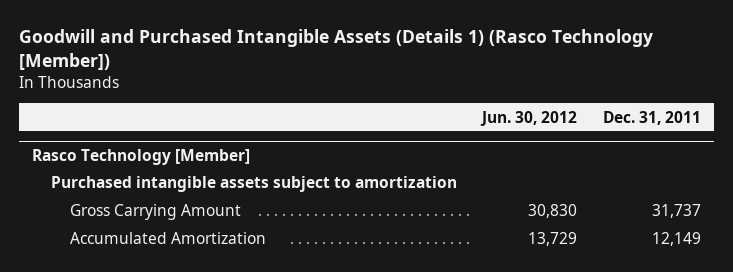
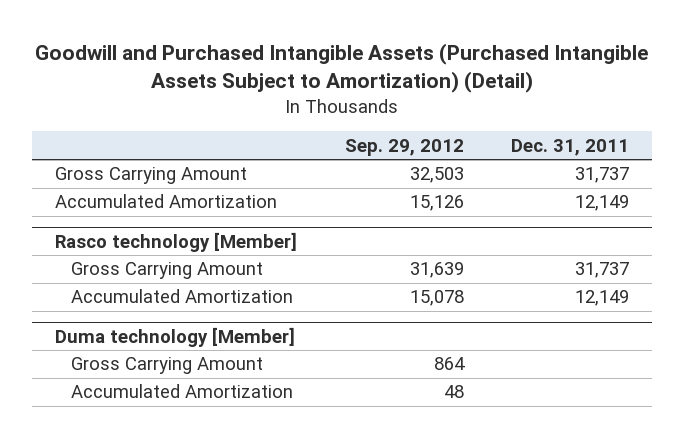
- Goodwill and Purchased Intangible Assets (Details 1) (Rasco Technology [Member])
+ Goodwill and Purchased Intangible Assets (Purchased Intangible Assets Subject to Amortization) (Detail)
- | Jun. 30, 2012 | Dec. 31, 2011
+ | Sep. 29, 2012 | Dec. 31, 2011
- Rasco Technology [Member]
- Purchased intangible assets subject to amortization
+ Rasco technology [Member]
+ Gross Carrying Amount | 31,639 | 31,737
+ Accumulated Amortization | 15,078 | 12,149
+ Duma technology [Member]
+ Gross Carrying Amount | 864 |
+ Accumulated Amortization | 48 |

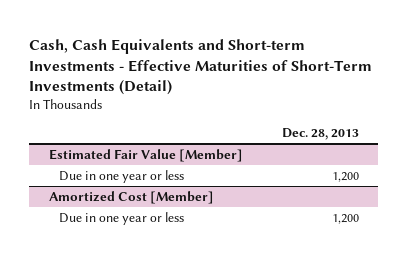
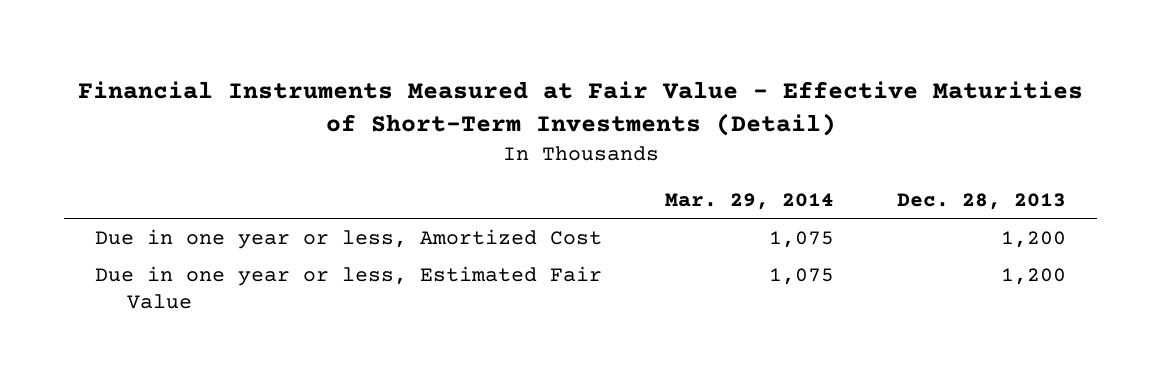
- Cash, Cash Equivalents and Short-term Investments - Effective Maturities of Short-Term Investments (Detail)
+ Financial Instruments Measured at Fair Value - Effective Maturities of Short-Term Investments (Detail)
- | Dec. 28, 2013
+ | Mar. 29, 2014 | Dec. 28, 2013
- Estimated Fair Value [Member]
- Due in one year or less | 1,200
- Amortized Cost [Member]
- Due in one year or less | 1,200
+ Due in one year or less, Amortized Cost | 1,075 | 1,200
+ Due in one year or less, Estimated Fair Value | 1,075 | 1,200

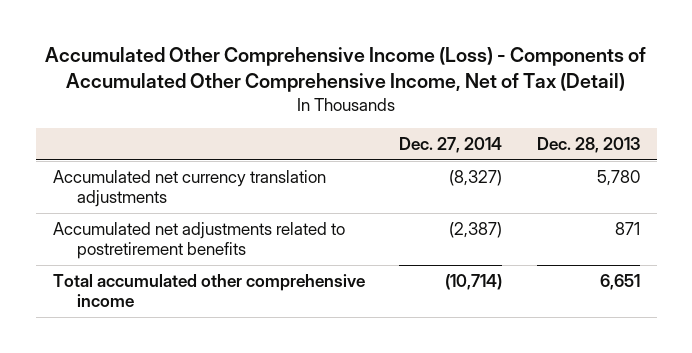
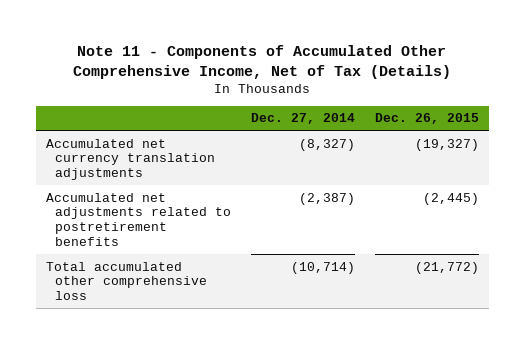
- Accumulated Other Comprehensive Income (Loss) - Components of Accumulated Other Comprehensive Income, Net of Tax (Detail)
+ Note 11 - Components of Accumulated Other Comprehensive Income, Net of Tax (Details)
- | Dec. 27, 2014 | Dec. 28, 2013
+ | Dec. 27, 2014 | Dec. 26, 2015
- Total accumulated other comprehensive income | (10,714) | 6,651
+ Total accumulated other comprehensive loss | (10,714) | (21,772)

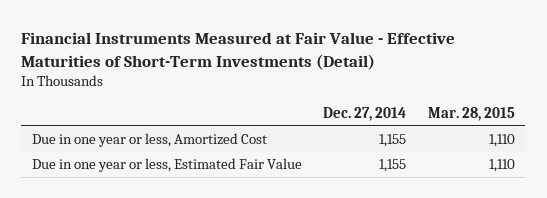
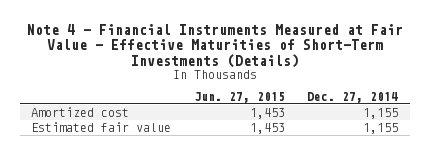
- Financial Instruments Measured at Fair Value - Effective Maturities of Short-Term Investments (Detail)
+ Note 4 - Financial Instruments Measured at Fair Value - Effective Maturities of Short-Term Investments (Details)
- | Dec. 27, 2014 | Mar. 28, 2015
+ | Jun. 27, 2015 | Dec. 27, 2014
- Due in one year or less, Amortized Cost | 1,155 | 1,110
- Due in one year or less, Estimated Fair Value | 1,155 | 1,110
+ Amortized cost | 1,453 | 1,155
+ Estimated fair value | 1,453 | 1,155

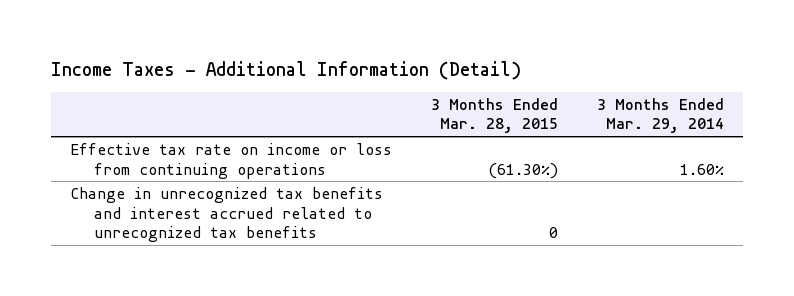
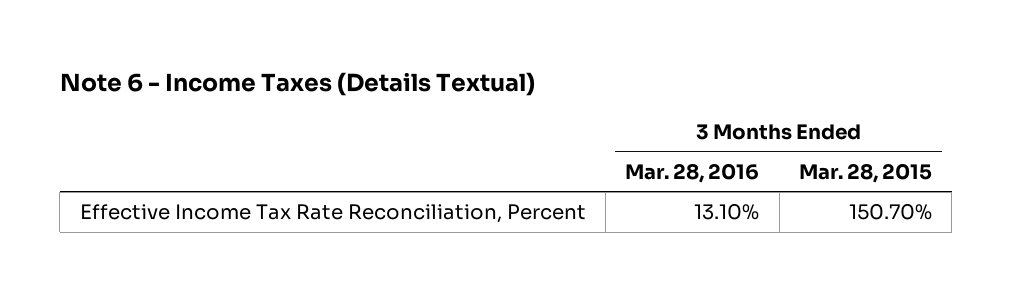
- Income Taxes - Additional Information (Detail)
+ Note 6 - Income Taxes (Details Textual)
- | 3 Months Ended Mar. 28, 2015 | 3 Months Ended Mar. 29, 2014
+ | 3 Months Ended Mar. 28, 2016 | 3 Months Ended Mar. 28, 2015
- Effective tax rate on income or loss from continuing operations | (61.30%) | 1.60%
- Change in unrecognized tax benefits and interest accrued related to unrecognized tax benefits | 0 |
+ Effective Income Tax Rate Reconciliation, Percent | 13.10% | 150.70%

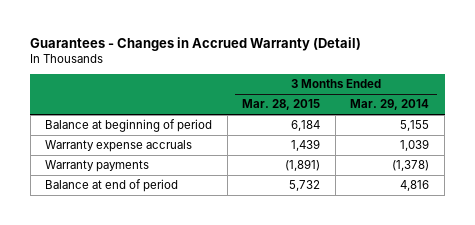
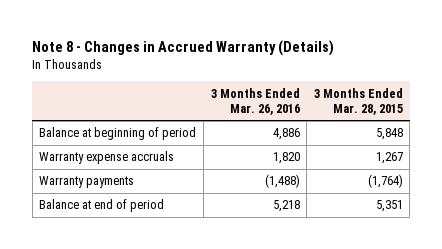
- Guarantees - Changes in Accrued Warranty (Detail)
+ Note 8 - Changes in Accrued Warranty (Details)
- | 3 Months Ended Mar. 28, 2015 | 3 Months Ended Mar. 29, 2014
+ | 3 Months Ended Mar. 26, 2016 | 3 Months Ended Mar. 28, 2015
- Balance at beginning of period | 6,184 | 5,155
- Warranty expense accruals | 1,439 | 1,039
- Warranty payments | (1,891) | (1,378)
- Balance at end of period | 5,732 | 4,816
+ Balance at beginning of period | 4,886 | 5,848
+ Warranty expense accruals | 1,820 | 1,267
+ Warranty payments | (1,488) | (1,764)
+ Balance at end of period | 5,218 | 5,351

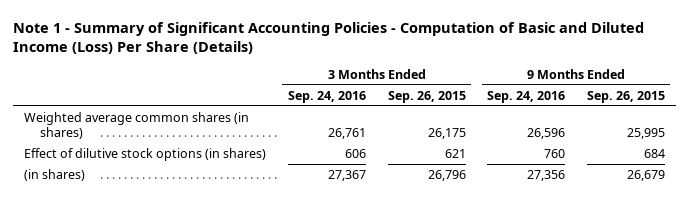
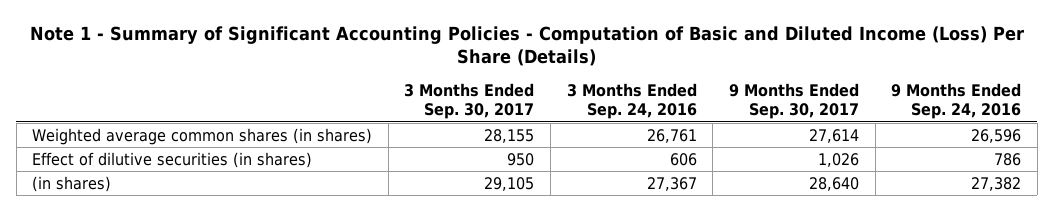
- | 3 Months Ended Sep. 24, 2016 | 3 Months Ended Sep. 26, 2015 | 9 Months Ended Sep. 24, 2016 | 9 Months Ended Sep. 26, 2015
+ | 3 Months Ended Sep. 30, 2017 | 3 Months Ended Sep. 24, 2016 | 9 Months Ended Sep. 30, 2017 | 9 Months Ended Sep. 24, 2016
- Effect of dilutive stock options (in shares) | 606 | 621 | 760 | 684
- (in shares) | 27,367 | 26,796 | 27,356 | 26,679
+ Effect of dilutive securities (in shares) | 950 | 606 | 1,026 | 786
+ (in shares) | 29,105 | 27,367 | 28,640 | 27,382

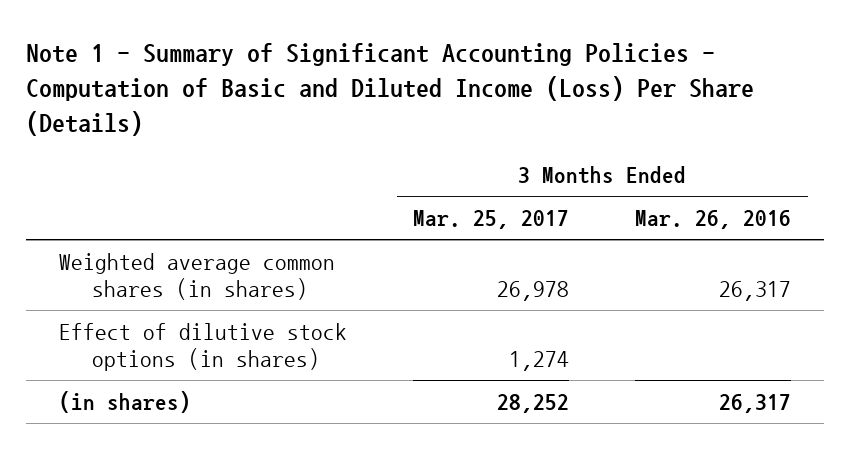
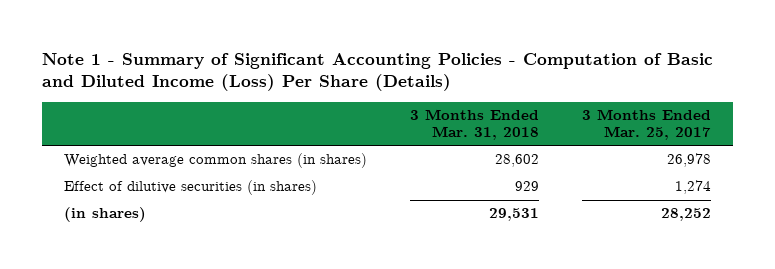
- | 3 Months Ended Mar. 25, 2017 | 3 Months Ended Mar. 26, 2016
+ | 3 Months Ended Mar. 31, 2018 | 3 Months Ended Mar. 25, 2017
- Effect of dilutive stock options (in shares) | 1,274 |
+ Effect of dilutive securities (in shares) | 929 | 1,274

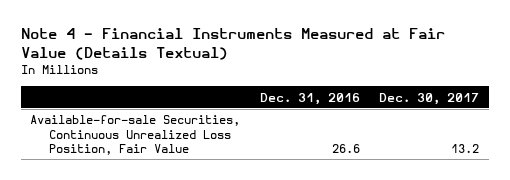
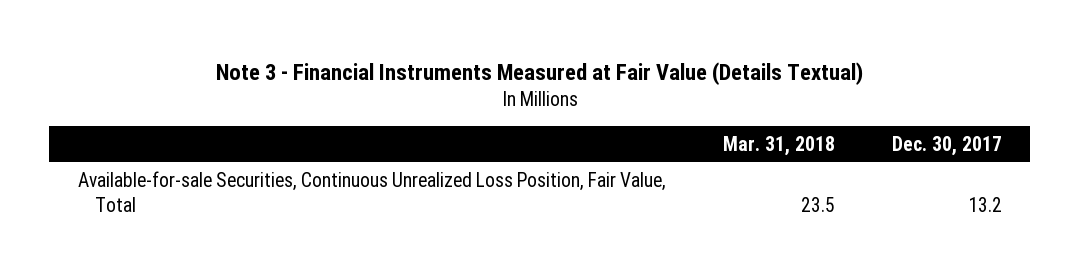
- Note 4 - Financial Instruments Measured at Fair Value (Details Textual)
+ Note 3 - Financial Instruments Measured at Fair Value (Details Textual)
- | Dec. 31, 2016 | Dec. 30, 2017
+ | Mar. 31, 2018 | Dec. 30, 2017
- Available-for-sale Securities, Continuous Unrealized Loss Position, Fair Value | 26.6 | 13.2
+ Available-for-sale Securities, Continuous Unrealized Loss Position, Fair Value, Total | 23.5 | 13.2

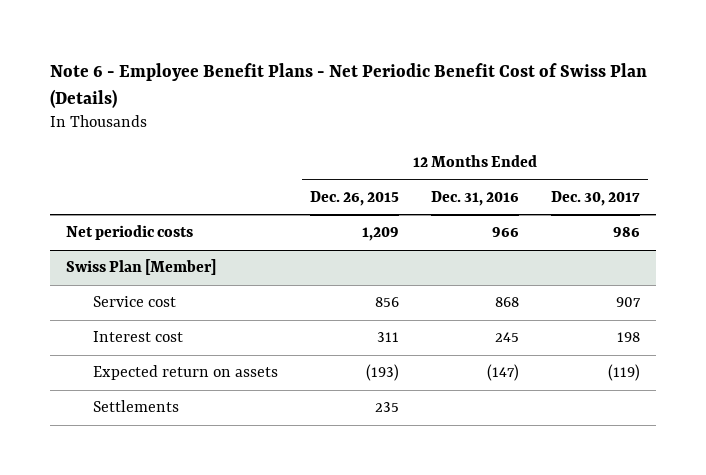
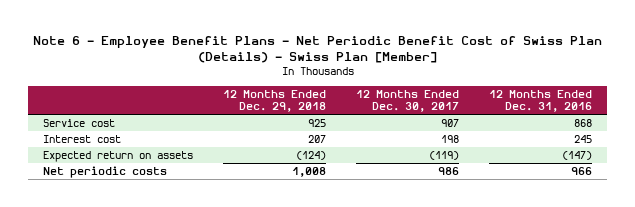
- Note 6 - Employee Benefit Plans - Net Periodic Benefit Cost of Swiss Plan (Details)
+ Note 6 - Employee Benefit Plans - Net Periodic Benefit Cost of Swiss Plan (Details) - Swiss Plan [Member]
- | 12 Months Ended Dec. 26, 2015 | 12 Months Ended Dec. 31, 2016 | 12 Months Ended Dec. 30, 2017
+ | 12 Months Ended Dec. 29, 2018 | 12 Months Ended Dec. 30, 2017 | 12 Months Ended Dec. 31, 2016
- Swiss Plan [Member]
- Settlements | 235 | |
moved down: Net periodic costs | 1,008 | 986 | 966

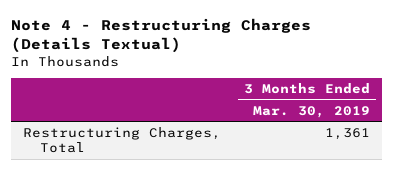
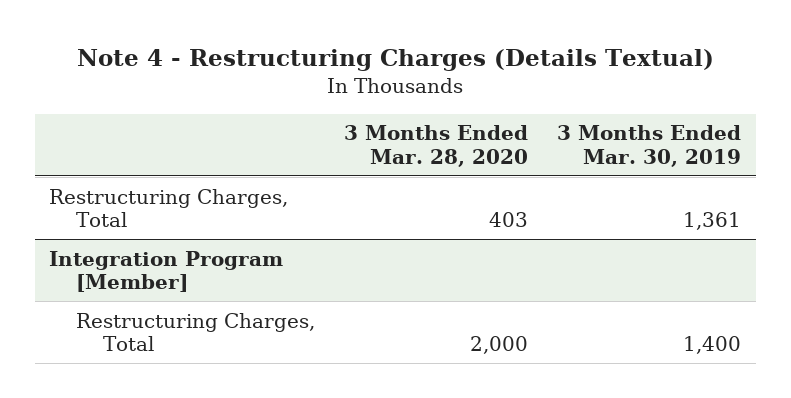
- | 3 Months Ended Mar. 30, 2019
+ | 3 Months Ended Mar. 28, 2020 | 3 Months Ended Mar. 30, 2019
+ Integration Program [Member]
+ Restructuring Charges, Total | 2,000 | 1,400

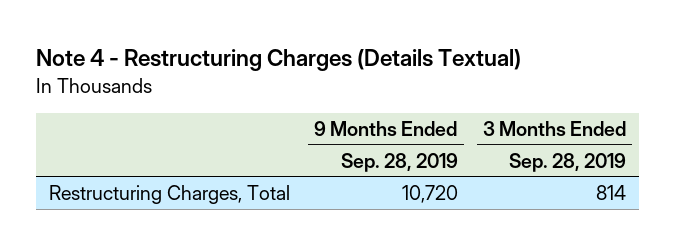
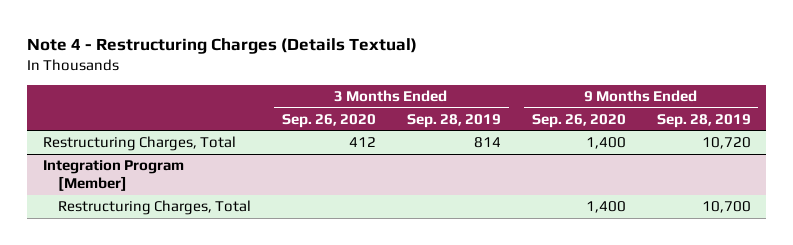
- | 9 Months Ended Sep. 28, 2019 | 3 Months Ended Sep. 28, 2019
+ | 3 Months Ended Sep. 26, 2020 | 3 Months Ended Sep. 28, 2019 | 9 Months Ended Sep. 26, 2020 | 9 Months Ended Sep. 28, 2019
+ Integration Program [Member]
+ Restructuring Charges, Total | | | 1,400 | 10,700

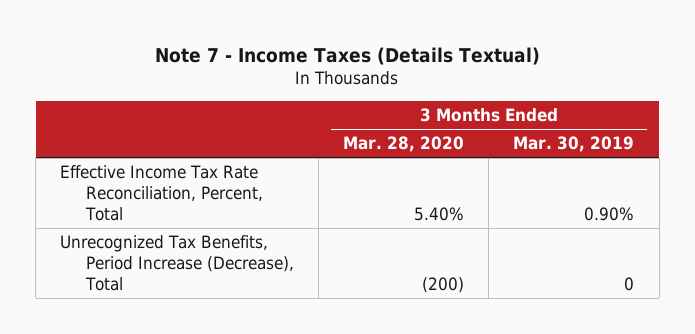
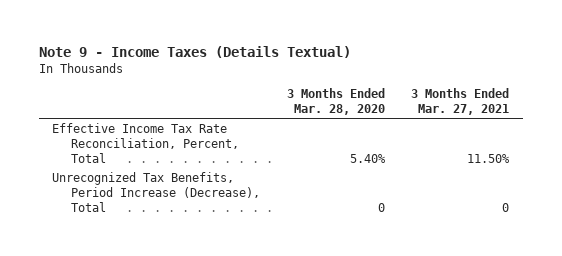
- Note 7 - Income Taxes (Details Textual)
+ Note 9 - Income Taxes (Details Textual)
- | 3 Months Ended Mar. 28, 2020 | 3 Months Ended Mar. 30, 2019
+ | 3 Months Ended Mar. 28, 2020 | 3 Months Ended Mar. 27, 2021
- Unrecognized Tax Benefits, Period Increase (Decrease), Total | (200) | 0
+ Unrecognized Tax Benefits, Period Increase (Decrease), Total | 0 | 0

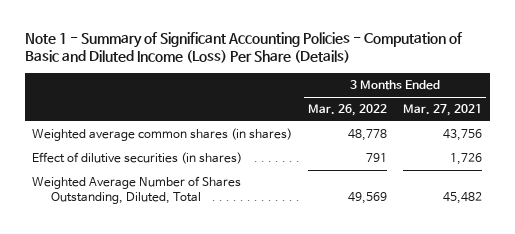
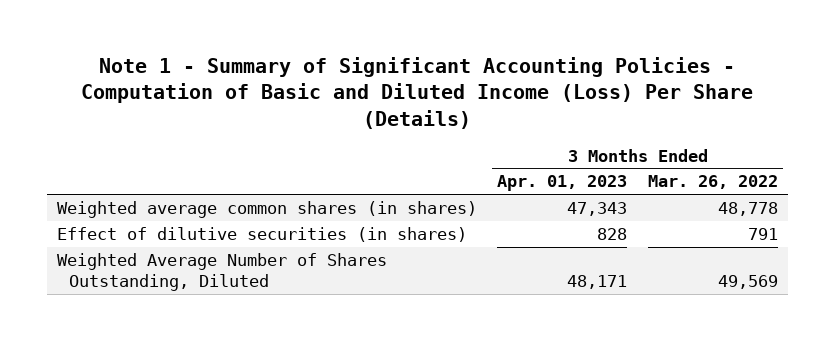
- | 3 Months Ended Mar. 26, 2022 | 3 Months Ended Mar. 27, 2021
+ | 3 Months Ended Apr. 01, 2023 | 3 Months Ended Mar. 26, 2022
- Weighted Average Number of Shares Outstanding, Diluted, Total | 49,569 | 45,482
+ Weighted Average Number of Shares Outstanding, Diluted | 48,171 | 49,569

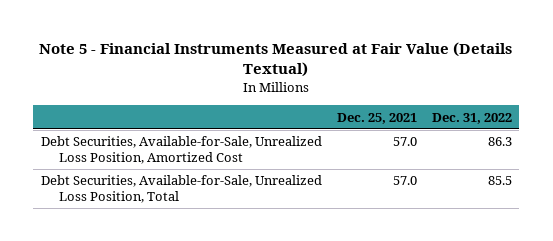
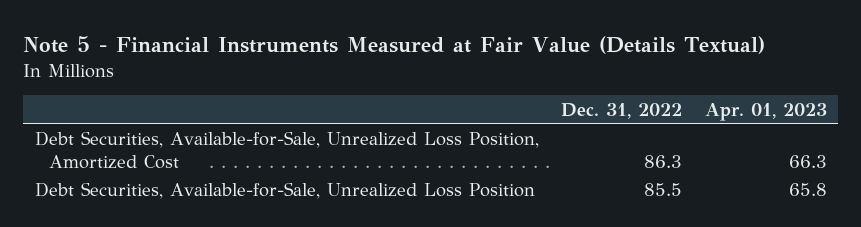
- | Dec. 25, 2021 | Dec. 31, 2022
+ | Dec. 31, 2022 | Apr. 01, 2023
- Debt Securities, Available-for-Sale, Unrealized Loss Position, Total | 57.0 | 85.5
+ Debt Securities, Available-for-Sale, Unrealized Loss Position | 85.5 | 65.8

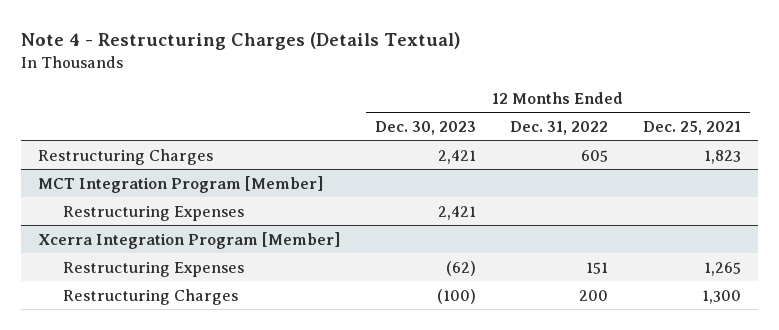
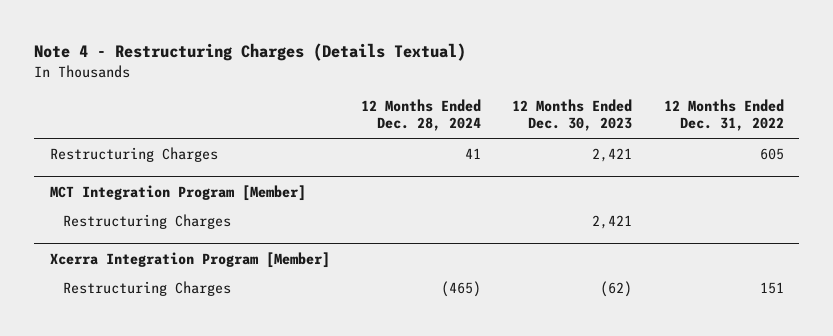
- | 12 Months Ended Dec. 30, 2023 | 12 Months Ended Dec. 31, 2022 | 12 Months Ended Dec. 25, 2021
+ | 12 Months Ended Dec. 28, 2024 | 12 Months Ended Dec. 30, 2023 | 12 Months Ended Dec. 31, 2022
@ MCT Integration Program [Member]
- Restructuring Expenses | 2,421 | |
+ Restructuring Charges | | 2,421 |
@ Xcerra Integration Program [Member]
- Restructuring Expenses | (62) | 151 | 1,265
- Restructuring Charges | (100) | 200 | 1,300
+ Restructuring Charges | (465) | (62) | 151

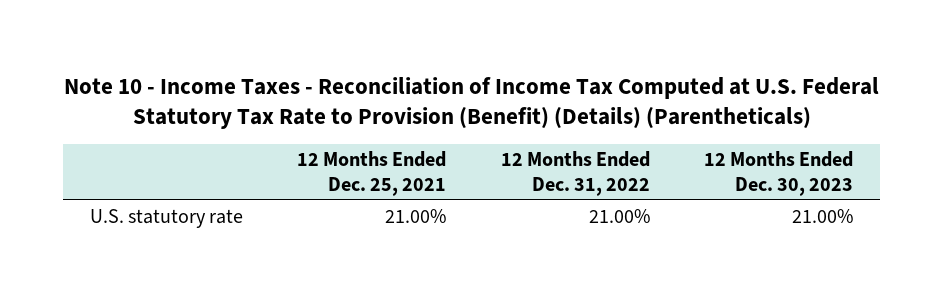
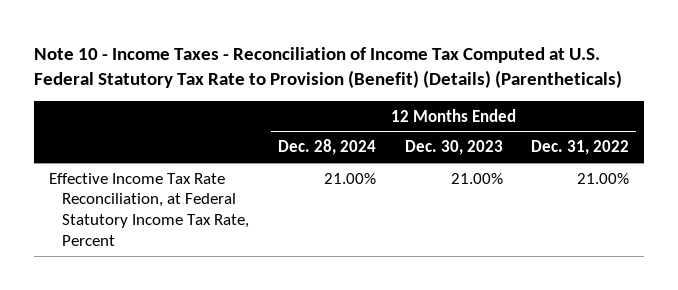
- | 12 Months Ended Dec. 25, 2021 | 12 Months Ended Dec. 31, 2022 | 12 Months Ended Dec. 30, 2023
+ | 12 Months Ended Dec. 28, 2024 | 12 Months Ended Dec. 30, 2023 | 12 Months Ended Dec. 31, 2022
- U.S. statutory rate | 21.00% | 21.00% | 21.00%
+ Effective Income Tax Rate Reconciliation, at Federal Statutory Income Tax Rate, Percent | 21.00% | 21.00% | 21.00%

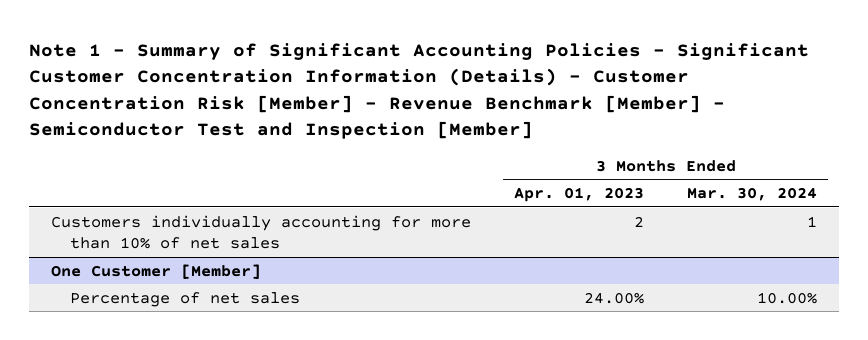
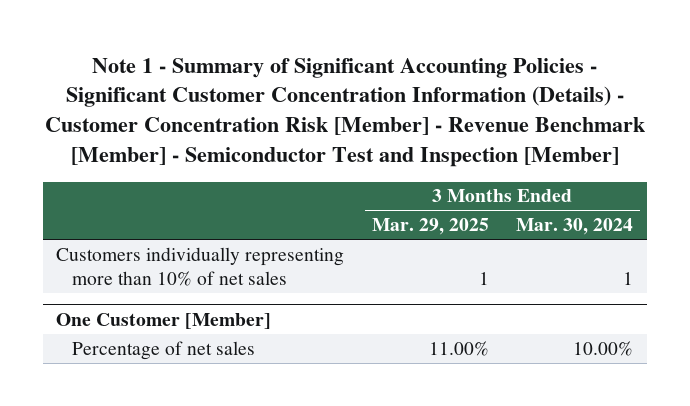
- | 3 Months Ended Apr. 01, 2023 | 3 Months Ended Mar. 30, 2024
+ | 3 Months Ended Mar. 29, 2025 | 3 Months Ended Mar. 30, 2024
- Customers individually accounting for more than 10% of net sales | 2 | 1
+ Customers individually representing more than 10% of net sales | 1 | 1

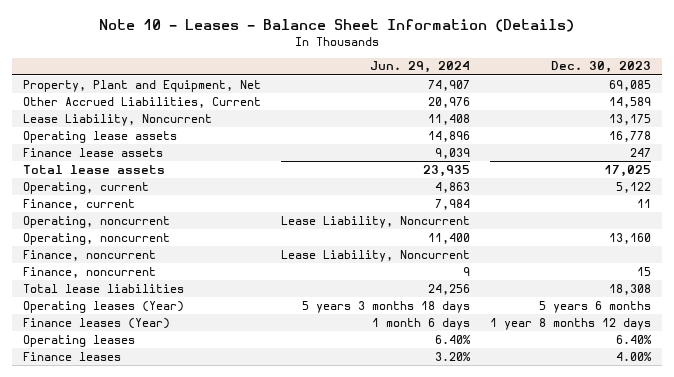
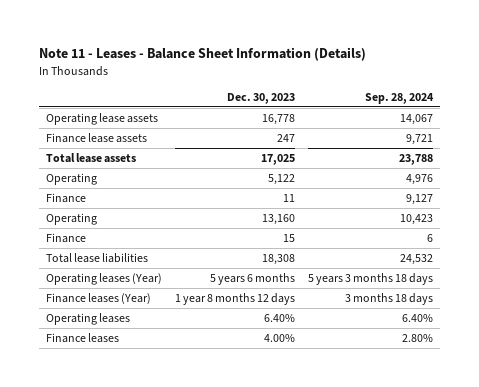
- Note 10 - Leases - Balance Sheet Information (Details)
+ Note 11 - Leases - Balance Sheet Information (Details)
- | Jun. 29, 2024 | Dec. 30, 2023
+ | Dec. 30, 2023 | Sep. 28, 2024
- Property, Plant and Equipment, Net | 74,907 | 69,085
- Other Accrued Liabilities, Current | 20,976 | 14,589
- Lease Liability, Noncurrent | 11,408 | 13,175
- Operating, current | 4,863 | 5,122
- Finance, current | 7,984 | 11
- Operating, noncurrent | Lease Liability, Noncurrent |
- Operating, noncurrent | 11,400 | 13,160
- Finance, noncurrent | Lease Liability, Noncurrent |
- Finance, noncurrent | 9 | 15
+ Operating | 5,122 | 4,976
+ Finance | 11 | 9,127
+ Operating | 13,160 | 10,423
+ Finance | 15 | 6

